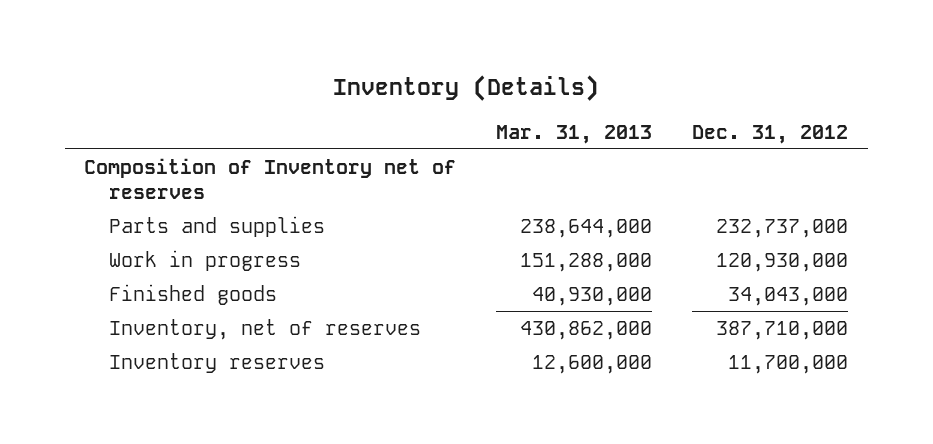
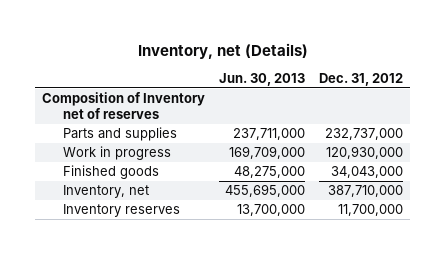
- Inventory (Details)
+ Inventory, net (Details)
- | Mar. 31, 2013 | Dec. 31, 2012
+ | Jun. 30, 2013 | Dec. 31, 2012
- Inventory, net of reserves | 430,862,000 | 387,710,000
+ Inventory, net | 455,695,000 | 387,710,000

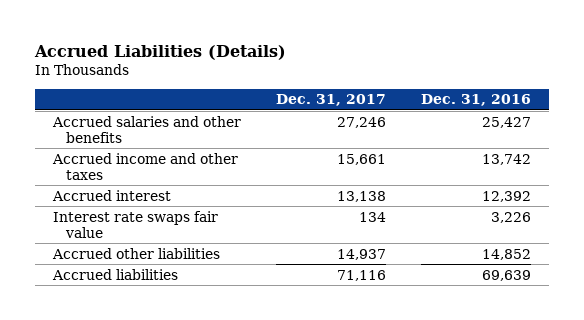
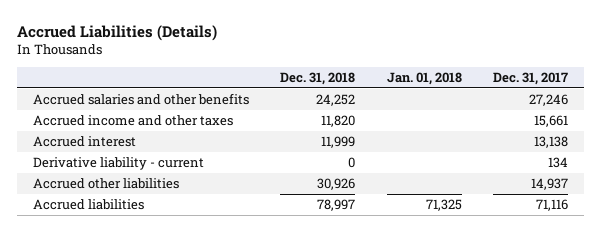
- | Dec. 31, 2017 | Dec. 31, 2016
+ | Dec. 31, 2018 | Jan. 01, 2018 | Dec. 31, 2017
- Interest rate swaps fair value | 134 | 3,226
+ Derivative liability - current | 0 | | 134

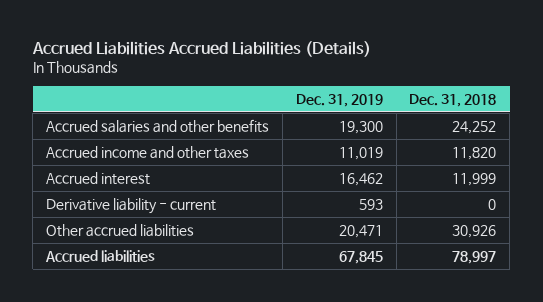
- Accrued Liabilities (Details)
+ Accrued Liabilities Accrued Liabilities (Details)
- | Dec. 31, 2018 | Jan. 01, 2018 | Dec. 31, 2017
+ | Dec. 31, 2019 | Dec. 31, 2018
- Accrued other liabilities | 30,926 | | 14,937
+ Other accrued liabilities | 20,471 | 30,926

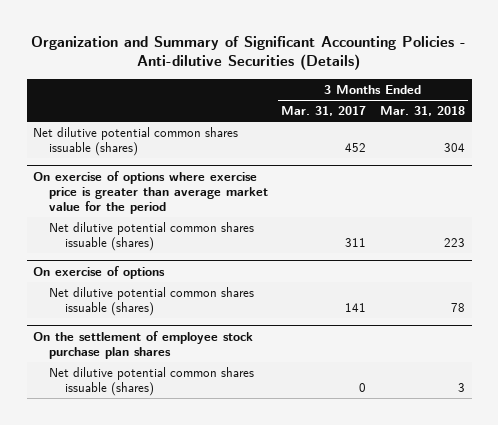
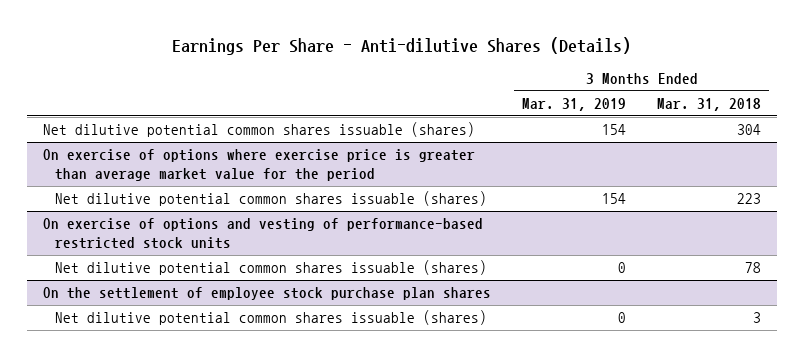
- Organization and Summary of Significant Accounting Policies - Anti-dilutive Securities (Details)
+ Earnings Per Share - Anti-dilutive Shares (Details)
- | 3 Months Ended Mar. 31, 2017 | 3 Months Ended Mar. 31, 2018
+ | 3 Months Ended Mar. 31, 2019 | 3 Months Ended Mar. 31, 2018
- On exercise of options
+ On exercise of options and vesting of performance-based restricted stock units

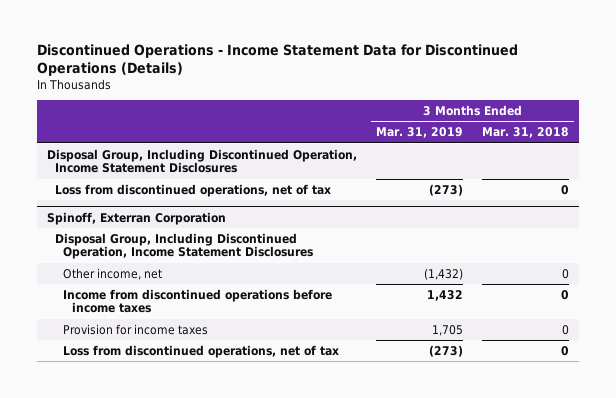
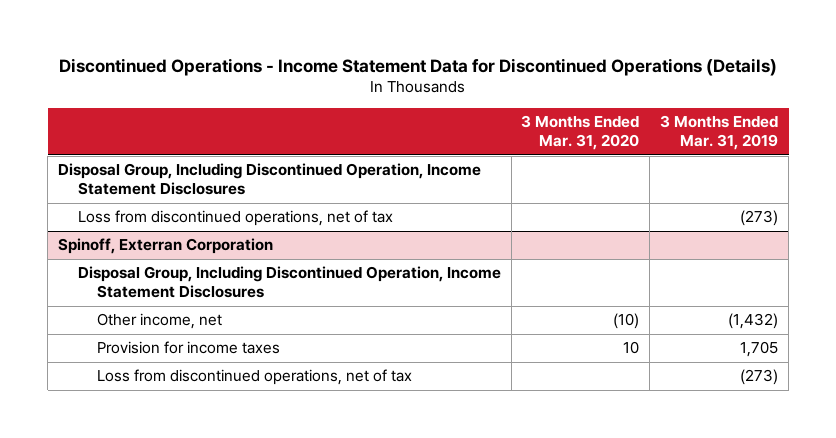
- | 3 Months Ended Mar. 31, 2019 | 3 Months Ended Mar. 31, 2018
+ | 3 Months Ended Mar. 31, 2020 | 3 Months Ended Mar. 31, 2019
@ Spinoff, Exterran Corporation
- Income from discontinued operations before income taxes | 1,432 | 0

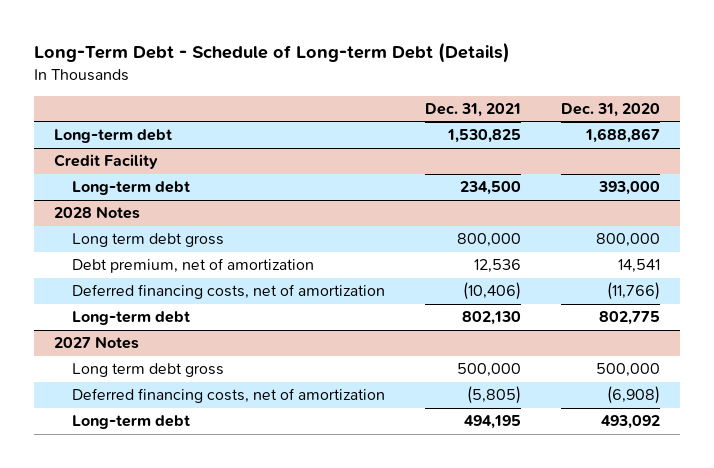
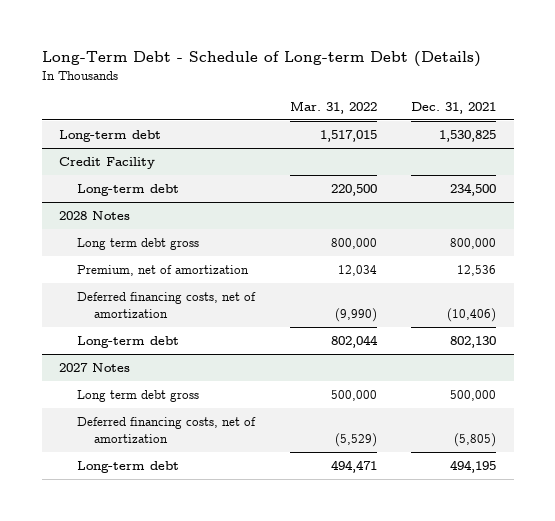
- | Dec. 31, 2021 | Dec. 31, 2020
+ | Mar. 31, 2022 | Dec. 31, 2021
@ 2028 Notes
- Debt premium, net of amortization | 12,536 | 14,541
+ Premium, net of amortization | 12,034 | 12,536

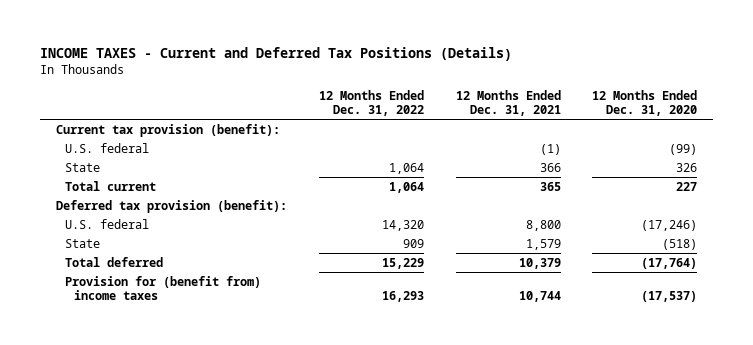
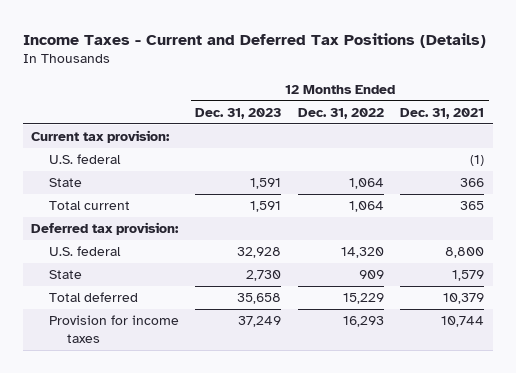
- INCOME TAXES - Current and Deferred Tax Positions (Details)
+ Income Taxes - Current and Deferred Tax Positions (Details)
- | 12 Months Ended Dec. 31, 2022 | 12 Months Ended Dec. 31, 2021 | 12 Months Ended Dec. 31, 2020
+ | 12 Months Ended Dec. 31, 2023 | 12 Months Ended Dec. 31, 2022 | 12 Months Ended Dec. 31, 2021
- Current tax provision (benefit):
+ Current tax provision:
- Deferred tax provision (benefit):
+ Deferred tax provision:
- Provision for (benefit from) income taxes | 16,293 | 10,744 | (17,537)
+ Provision for income taxes | 37,249 | 16,293 | 10,744

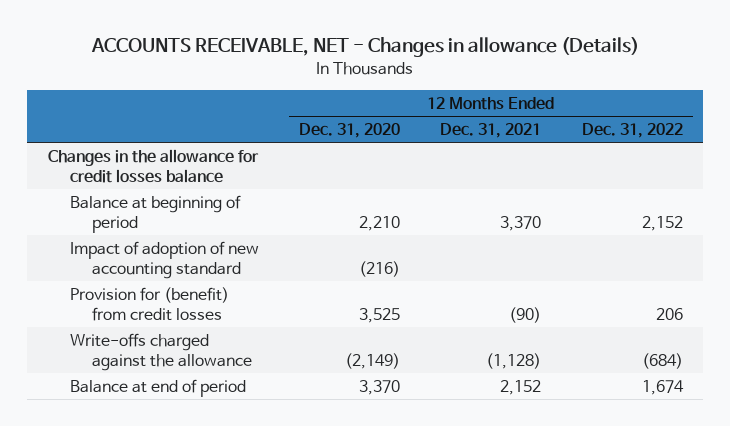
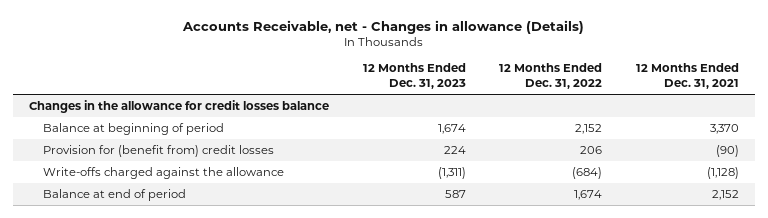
- ACCOUNTS RECEIVABLE, NET - Changes in allowance (Details)
+ Accounts Receivable, net - Changes in allowance (Details)
- | 12 Months Ended Dec. 31, 2020 | 12 Months Ended Dec. 31, 2021 | 12 Months Ended Dec. 31, 2022
+ | 12 Months Ended Dec. 31, 2023 | 12 Months Ended Dec. 31, 2022 | 12 Months Ended Dec. 31, 2021
- Impact of adoption of new accounting standard | (216) | |
- Provision for (benefit) from credit losses | 3,525 | (90) | 206
+ Provision for (benefit from) credit losses | 224 | 206 | (90)

